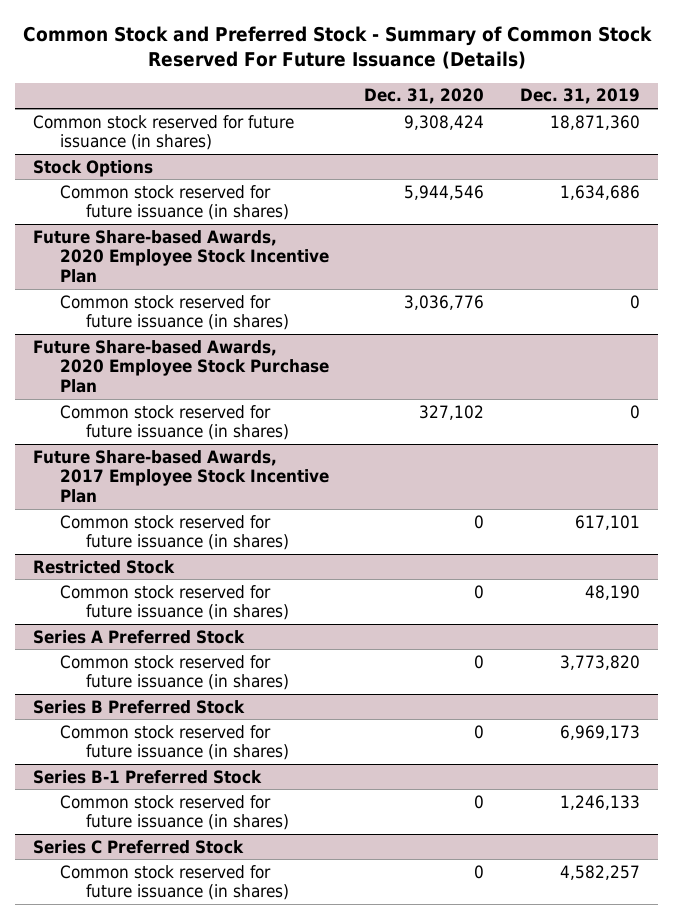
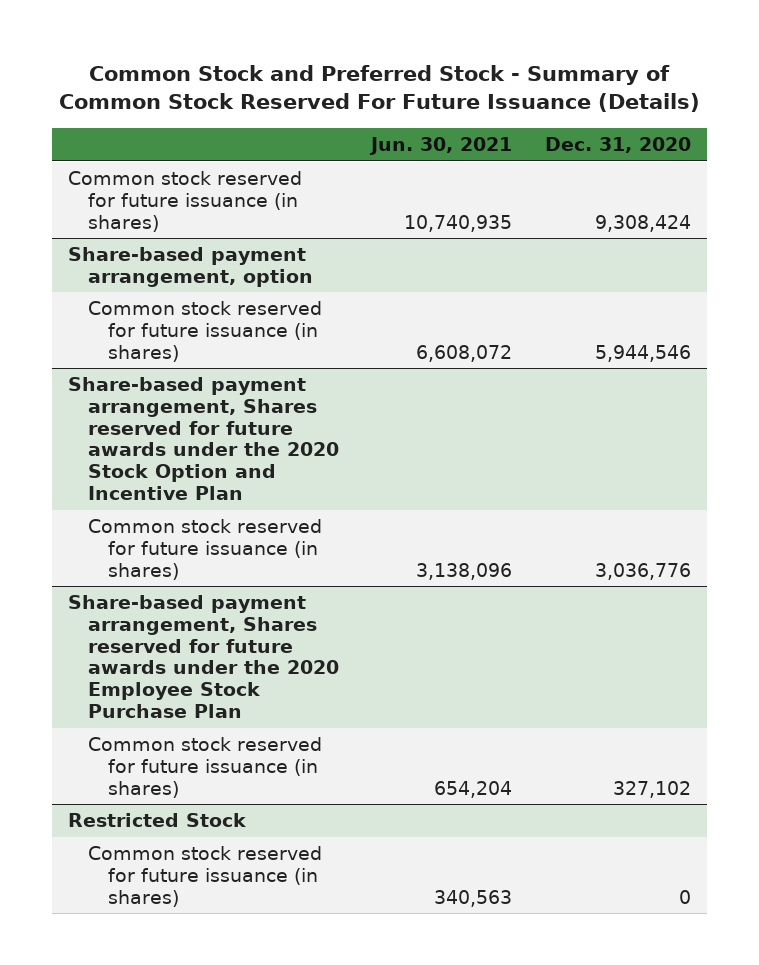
- | Dec. 31, 2020 | Dec. 31, 2019
+ | Jun. 30, 2021 | Dec. 31, 2020
- Stock Options
+ Share-based payment arrangement, option
- Future Share-based Awards, 2020 Employee Stock Incentive Plan
+ Share-based payment arrangement, Shares reserved for future awards under the 2020 Stock Option and Incentive Plan
- Future Share-based Awards, 2020 Employee Stock Purchase Plan
+ Share-based payment arrangement, Shares reserved for future awards under the 2020 Employee Stock Purchase Plan
- Future Share-based Awards, 2017 Employee Stock Incentive Plan
- Common stock reserved for future issuance (in shares) | 0 | 617,101
- Series A Preferred Stock
- Common stock reserved for future issuance (in shares) | 0 | 3,773,820
- Series B Preferred Stock
- Common stock reserved for future issuance (in shares) | 0 | 6,969,173
- Series B-1 Preferred Stock
- Common stock reserved for future issuance (in shares) | 0 | 1,246,133
- Series C Preferred Stock
- Common stock reserved for future issuance (in shares) | 0 | 4,582,257

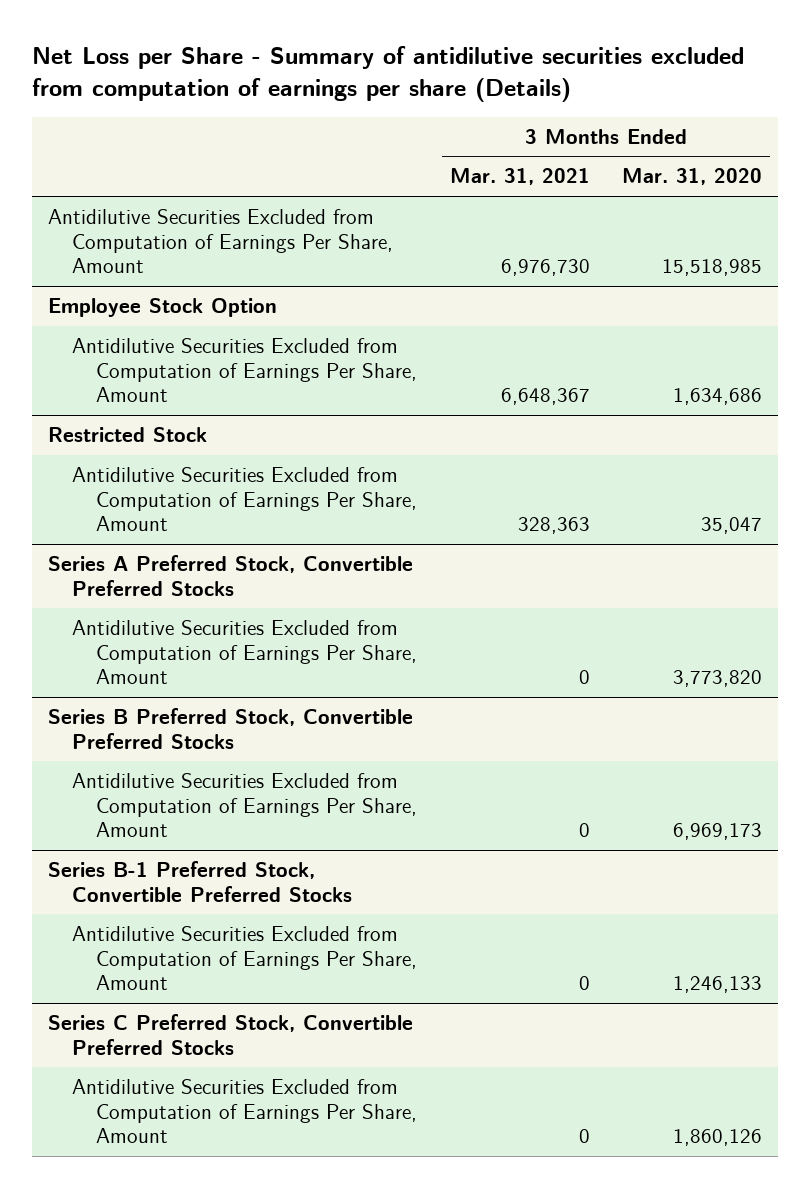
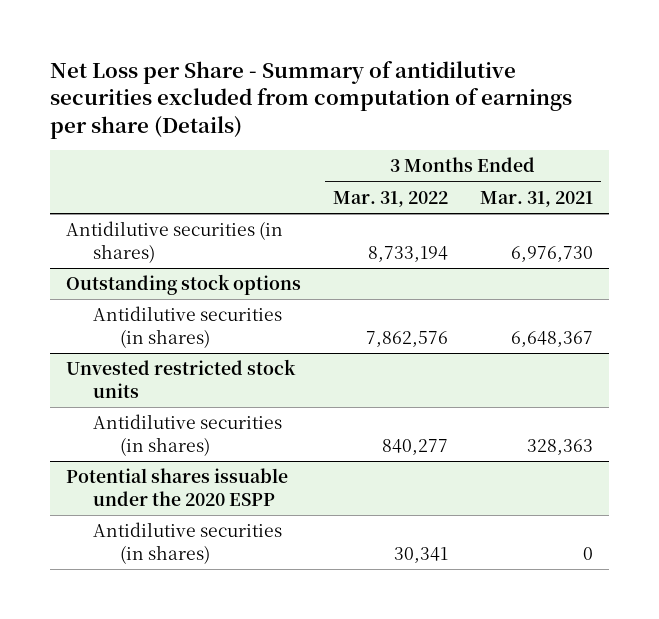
- | 3 Months Ended Mar. 31, 2021 | 3 Months Ended Mar. 31, 2020
+ | 3 Months Ended Mar. 31, 2022 | 3 Months Ended Mar. 31, 2021
- Antidilutive Securities Excluded from Computation of Earnings Per Share, Amount | 6,976,730 | 15,518,985
- Employee Stock Option
- Antidilutive Securities Excluded from Computation of Earnings Per Share, Amount | 6,648,367 | 1,634,686
- Restricted Stock
- Antidilutive Securities Excluded from Computation of Earnings Per Share, Amount | 328,363 | 35,047
- Series A Preferred Stock, Convertible Preferred Stocks
- Antidilutive Securities Excluded from Computation of Earnings Per Share, Amount | 0 | 3,773,820
- Series B Preferred Stock, Convertible Preferred Stocks
- Antidilutive Securities Excluded from Computation of Earnings Per Share, Amount | 0 | 6,969,173
- Series B-1 Preferred Stock, Convertible Preferred Stocks
- Antidilutive Securities Excluded from Computation of Earnings Per Share, Amount | 0 | 1,246,133
- Series C Preferred Stock, Convertible Preferred Stocks
- Antidilutive Securities Excluded from Computation of Earnings Per Share, Amount | 0 | 1,860,126
+ Antidilutive securities (in shares) | 8,733,194 | 6,976,730
+ Outstanding stock options
+ Antidilutive securities (in shares) | 7,862,576 | 6,648,367
+ Unvested restricted stock units
+ Antidilutive securities (in shares) | 840,277 | 328,363
+ Potential shares issuable under the 2020 ESPP
+ Antidilutive securities (in shares) | 30,341 | 0

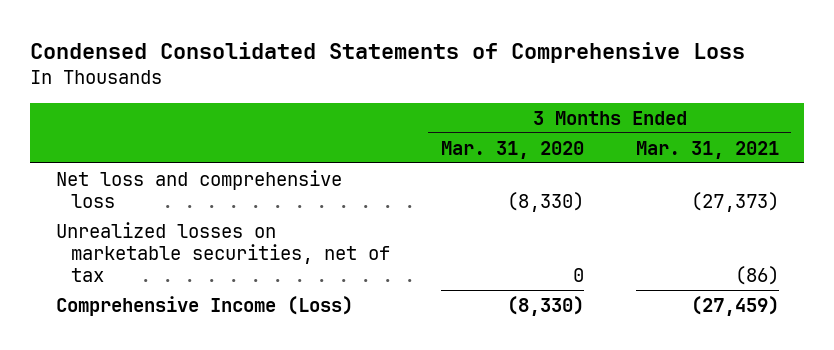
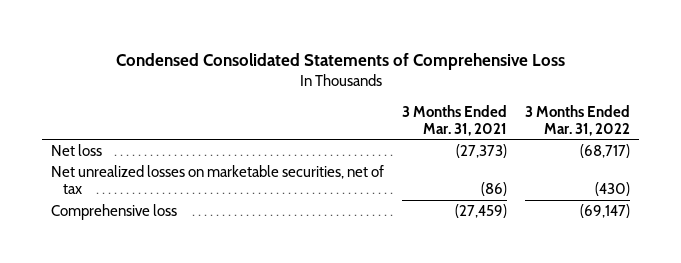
- | 3 Months Ended Mar. 31, 2020 | 3 Months Ended Mar. 31, 2021
+ | 3 Months Ended Mar. 31, 2021 | 3 Months Ended Mar. 31, 2022
- Net loss and comprehensive loss | (8,330) | (27,373)
- Unrealized losses on marketable securities, net of tax | 0 | (86)
- Comprehensive Income (Loss) | (8,330) | (27,459)
+ Net loss | (27,373) | (68,717)
+ Net unrealized losses on marketable securities, net of tax | (86) | (430)
+ Comprehensive loss | (27,459) | (69,147)

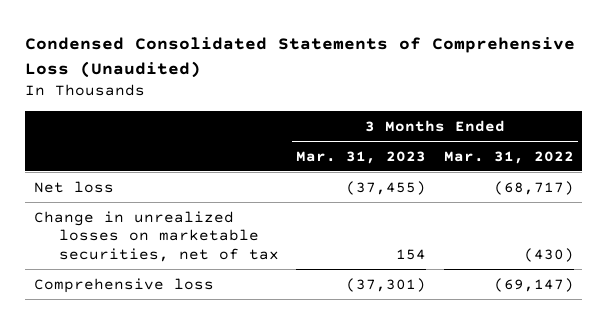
- Condensed Consolidated Statements of Comprehensive Loss
+ Condensed Consolidated Statements of Comprehensive Loss (Unaudited)
- | 3 Months Ended Mar. 31, 2021 | 3 Months Ended Mar. 31, 2022
+ | 3 Months Ended Mar. 31, 2023 | 3 Months Ended Mar. 31, 2022
- Net unrealized losses on marketable securities, net of tax | (86) | (430)
+ Change in unrealized losses on marketable securities, net of tax | 154 | (430)

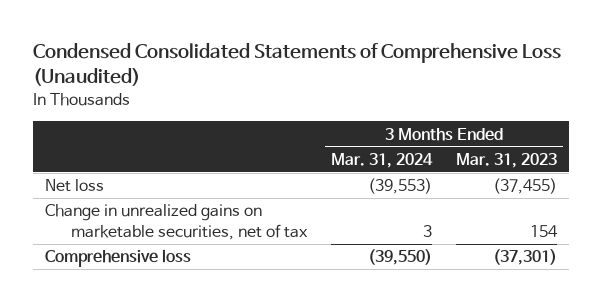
- | 3 Months Ended Mar. 31, 2023 | 3 Months Ended Mar. 31, 2022
+ | 3 Months Ended Mar. 31, 2024 | 3 Months Ended Mar. 31, 2023
- Change in unrealized losses on marketable securities, net of tax | 154 | (430)
+ Change in unrealized gains on marketable securities, net of tax | 3 | 154

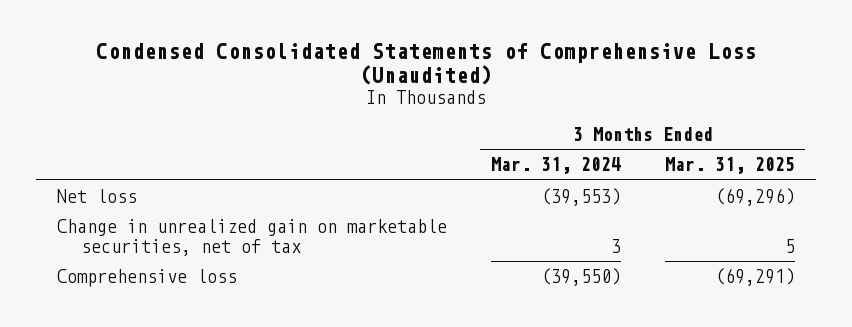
- | 3 Months Ended Mar. 31, 2024 | 3 Months Ended Mar. 31, 2023
+ | 3 Months Ended Mar. 31, 2024 | 3 Months Ended Mar. 31, 2025
- Change in unrealized gains on marketable securities, net of tax | 3 | 154
+ Change in unrealized gain on marketable securities, net of tax | 3 | 5

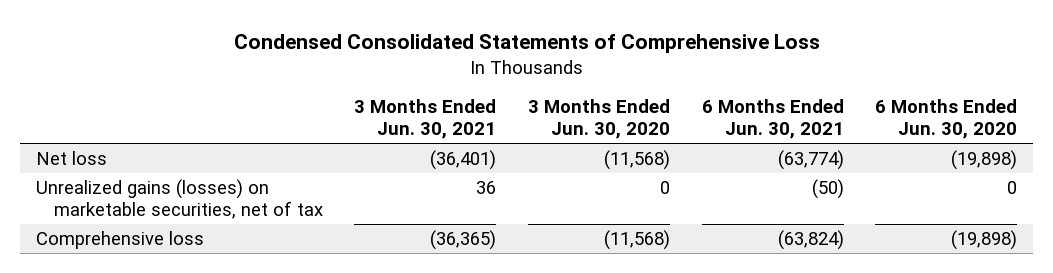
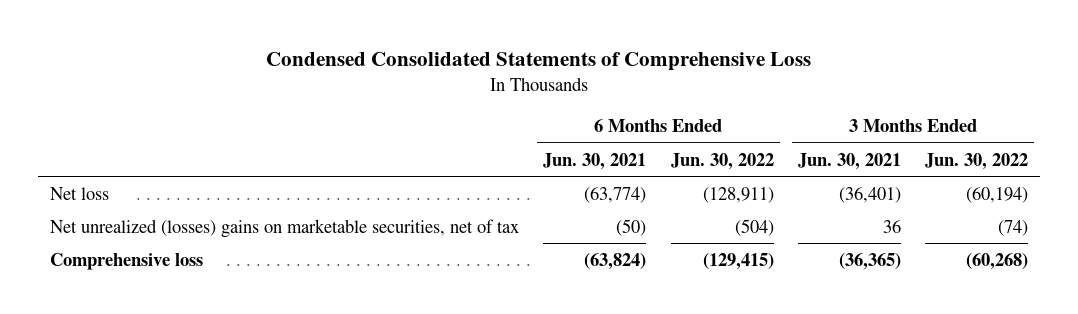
- | 3 Months Ended Jun. 30, 2021 | 3 Months Ended Jun. 30, 2020 | 6 Months Ended Jun. 30, 2021 | 6 Months Ended Jun. 30, 2020
+ | 6 Months Ended Jun. 30, 2021 | 6 Months Ended Jun. 30, 2022 | 3 Months Ended Jun. 30, 2021 | 3 Months Ended Jun. 30, 2022
- Unrealized gains (losses) on marketable securities, net of tax | 36 | 0 | (50) | 0
+ Net unrealized (losses) gains on marketable securities, net of tax | (50) | (504) | 36 | (74)

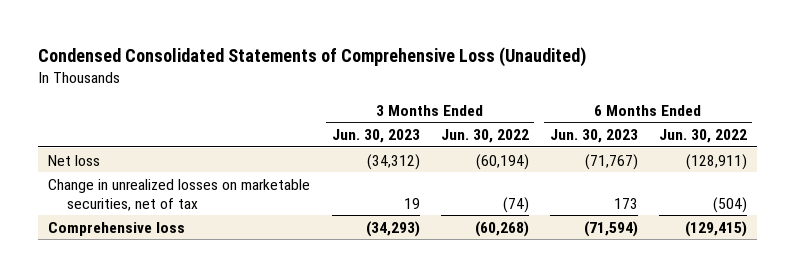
- Condensed Consolidated Statements of Comprehensive Loss
+ Condensed Consolidated Statements of Comprehensive Loss (Unaudited)
- | 6 Months Ended Jun. 30, 2021 | 6 Months Ended Jun. 30, 2022 | 3 Months Ended Jun. 30, 2021 | 3 Months Ended Jun. 30, 2022
+ | 3 Months Ended Jun. 30, 2023 | 3 Months Ended Jun. 30, 2022 | 6 Months Ended Jun. 30, 2023 | 6 Months Ended Jun. 30, 2022
- Net unrealized (losses) gains on marketable securities, net of tax | (50) | (504) | 36 | (74)
+ Change in unrealized losses on marketable securities, net of tax | 19 | (74) | 173 | (504)

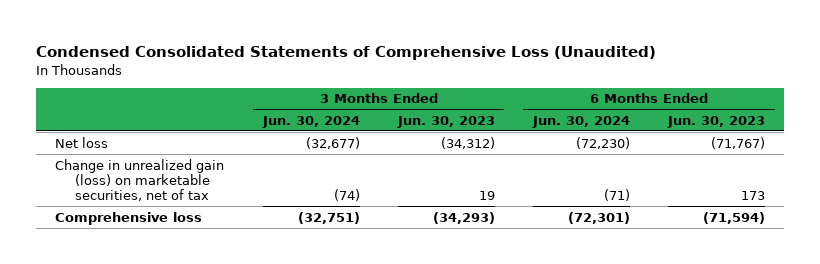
- | 3 Months Ended Jun. 30, 2023 | 3 Months Ended Jun. 30, 2022 | 6 Months Ended Jun. 30, 2023 | 6 Months Ended Jun. 30, 2022
+ | 3 Months Ended Jun. 30, 2024 | 3 Months Ended Jun. 30, 2023 | 6 Months Ended Jun. 30, 2024 | 6 Months Ended Jun. 30, 2023
- Change in unrealized losses on marketable securities, net of tax | 19 | (74) | 173 | (504)
+ Change in unrealized gain (loss) on marketable securities, net of tax | (74) | 19 | (71) | 173

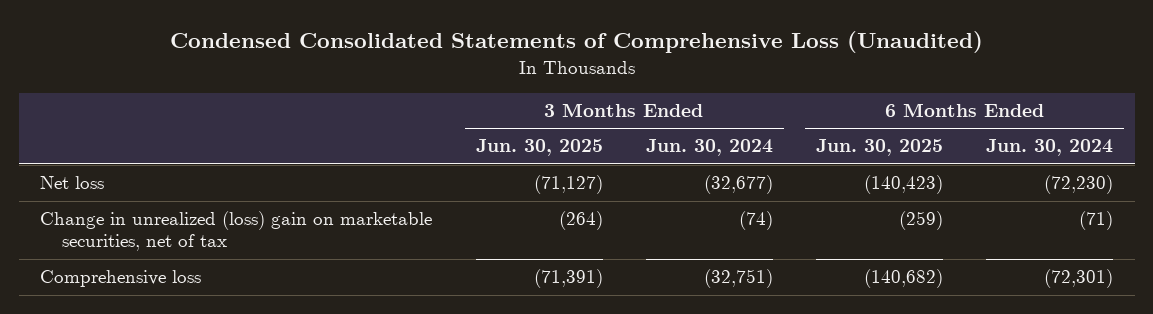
- | 3 Months Ended Jun. 30, 2024 | 3 Months Ended Jun. 30, 2023 | 6 Months Ended Jun. 30, 2024 | 6 Months Ended Jun. 30, 2023
+ | 3 Months Ended Jun. 30, 2025 | 3 Months Ended Jun. 30, 2024 | 6 Months Ended Jun. 30, 2025 | 6 Months Ended Jun. 30, 2024
- Change in unrealized gain (loss) on marketable securities, net of tax | (74) | 19 | (71) | 173
+ Change in unrealized (loss) gain on marketable securities, net of tax | (264) | (74) | (259) | (71)

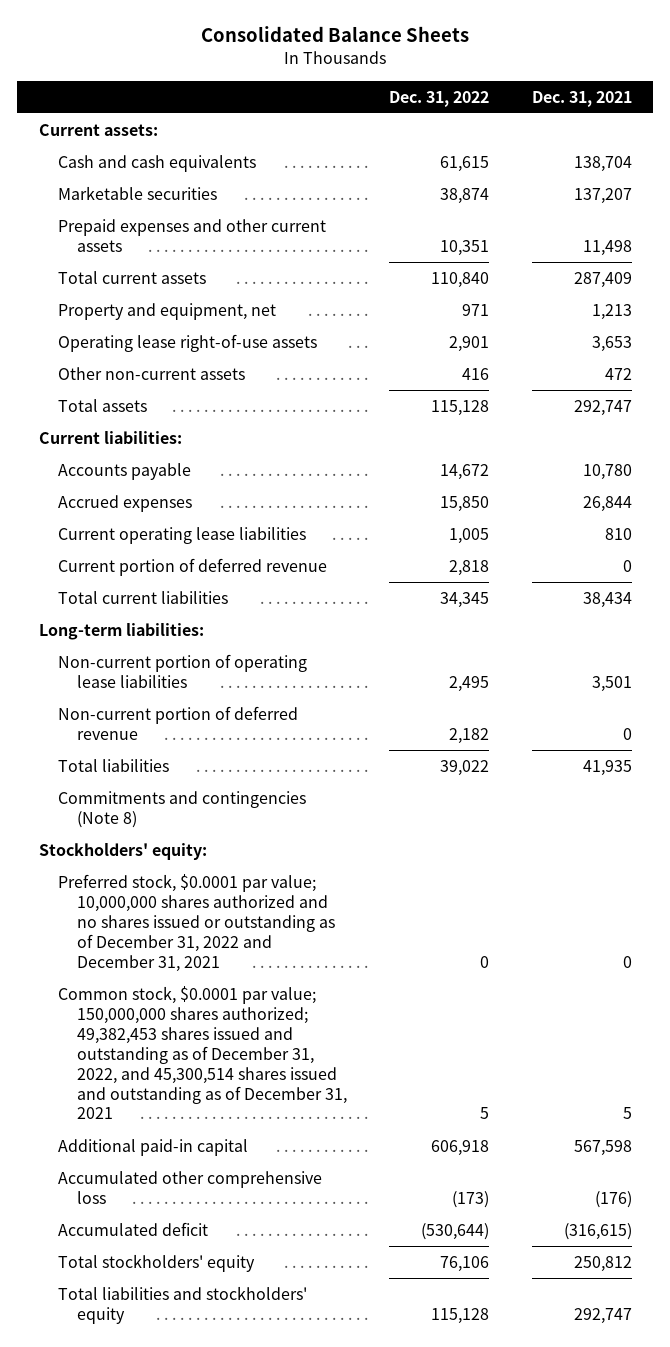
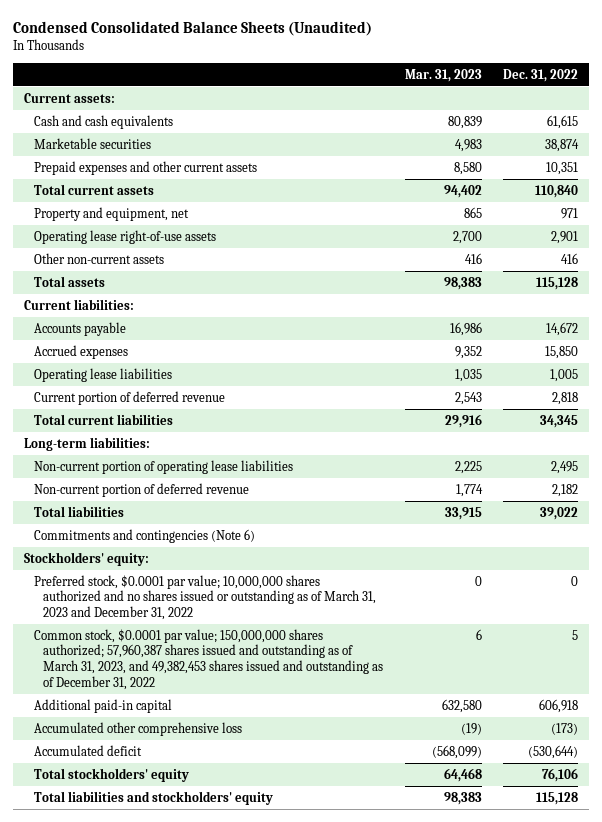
- Consolidated Balance Sheets
+ Condensed Consolidated Balance Sheets (Unaudited)
- | Dec. 31, 2022 | Dec. 31, 2021
+ | Mar. 31, 2023 | Dec. 31, 2022
- Current operating lease liabilities | 1,005 | 810
+ Operating lease liabilities | 1,035 | 1,005
- Commitments and contingencies (Note 8)
+ Commitments and contingencies (Note 6)
- Preferred stock, $0.0001 par value; 10,000,000 shares authorized and no shares issued or outstanding as of December 31, 2022 and December 31, 2021 | 0 | 0
- Common stock, $0.0001 par value; 150,000,000 shares authorized; 49,382,453 shares issued and outstanding as of December 31, 2022, and 45,300,514 shares issued and outstanding as of December 31, 2021 | 5 | 5
+ Preferred stock, $0.0001 par value; 10,000,000 shares authorized and no shares issued or outstanding as of March 31, 2023 and December 31, 2022 | 0 | 0
+ Common stock, $0.0001 par value; 150,000,000 shares authorized; 57,960,387 shares issued and outstanding as of March 31, 2023, and 49,382,453 shares issued and outstanding as of December 31, 2022 | 6 | 5

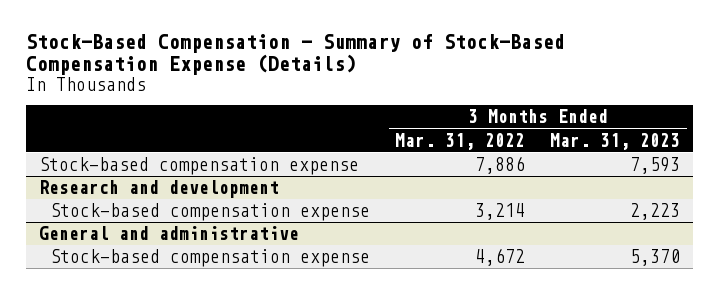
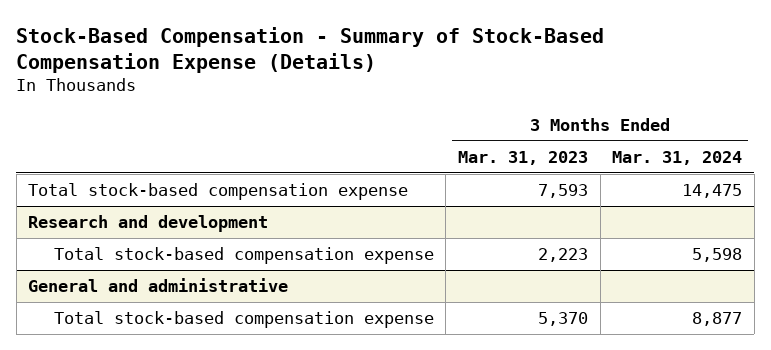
- | 3 Months Ended Mar. 31, 2022 | 3 Months Ended Mar. 31, 2023
+ | 3 Months Ended Mar. 31, 2023 | 3 Months Ended Mar. 31, 2024
- Stock-based compensation expense | 7,886 | 7,593
+ Total stock-based compensation expense | 7,593 | 14,475
@ Research and development
- Stock-based compensation expense | 3,214 | 2,223
+ Total stock-based compensation expense | 2,223 | 5,598
@ General and administrative
- Stock-based compensation expense | 4,672 | 5,370
+ Total stock-based compensation expense | 5,370 | 8,877

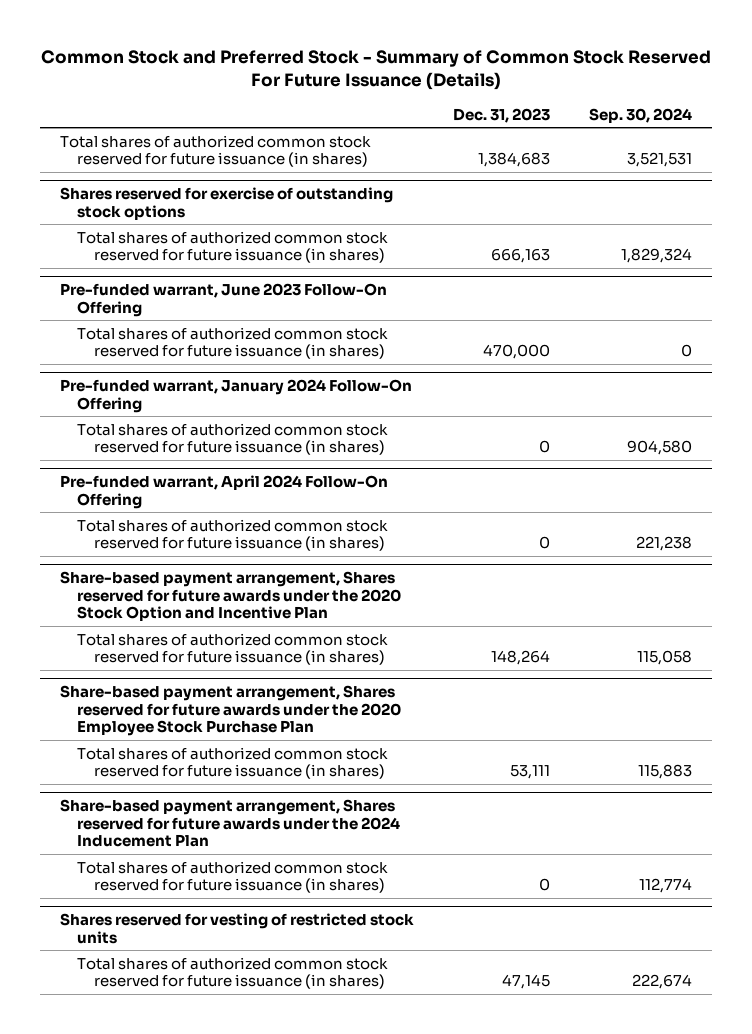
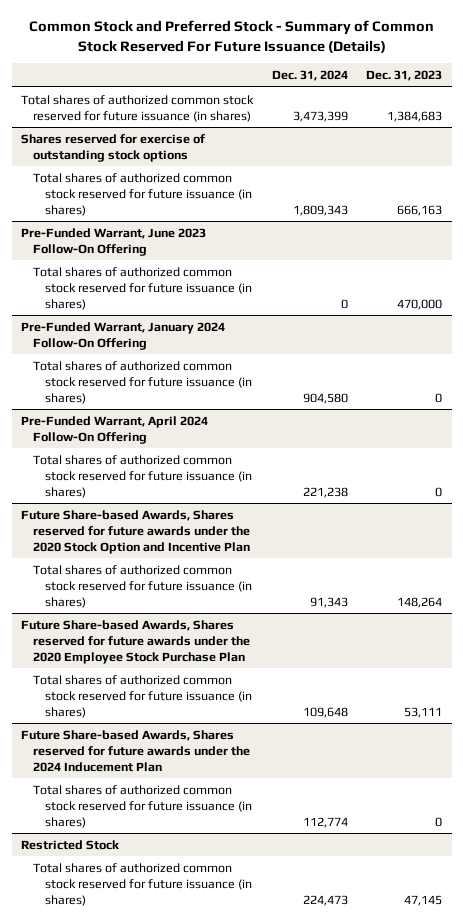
- | Dec. 31, 2023 | Sep. 30, 2024
+ | Dec. 31, 2024 | Dec. 31, 2023
- Pre-funded warrant, June 2023 Follow-On Offering
+ Pre-Funded Warrant, June 2023 Follow-On Offering
- Pre-funded warrant, January 2024 Follow-On Offering
+ Pre-Funded Warrant, January 2024 Follow-On Offering
- Pre-funded warrant, April 2024 Follow-On Offering
+ Pre-Funded Warrant, April 2024 Follow-On Offering
- Share-based payment arrangement, Shares reserved for future awards under the 2020 Stock Option and Incentive Plan
+ Future Share-based Awards, Shares reserved for future awards under the 2020 Stock Option and Incentive Plan
- Share-based payment arrangement, Shares reserved for future awards under the 2020 Employee Stock Purchase Plan
+ Future Share-based Awards, Shares reserved for future awards under the 2020 Employee Stock Purchase Plan
- Share-based payment arrangement, Shares reserved for future awards under the 2024 Inducement Plan
+ Future Share-based Awards, Shares reserved for future awards under the 2024 Inducement Plan
- Shares reserved for vesting of restricted stock units
+ Restricted Stock

